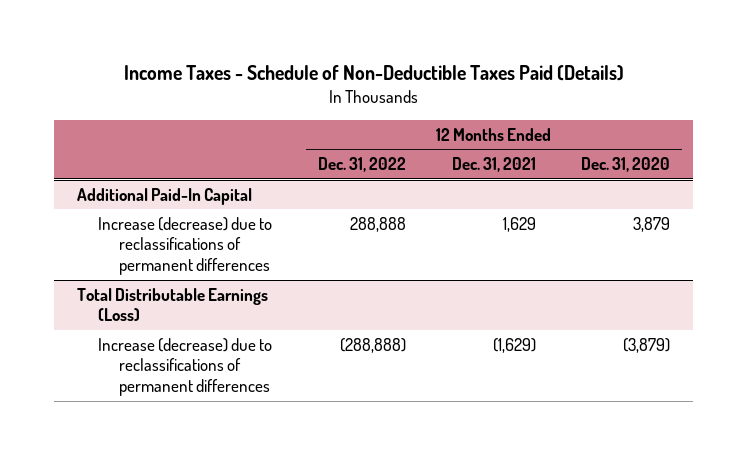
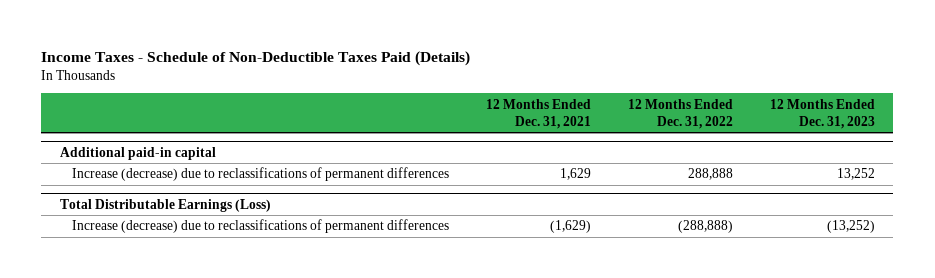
- | 12 Months Ended Dec. 31, 2022 | 12 Months Ended Dec. 31, 2021 | 12 Months Ended Dec. 31, 2020
+ | 12 Months Ended Dec. 31, 2021 | 12 Months Ended Dec. 31, 2022 | 12 Months Ended Dec. 31, 2023
- Additional Paid-In Capital
+ Additional paid-in capital

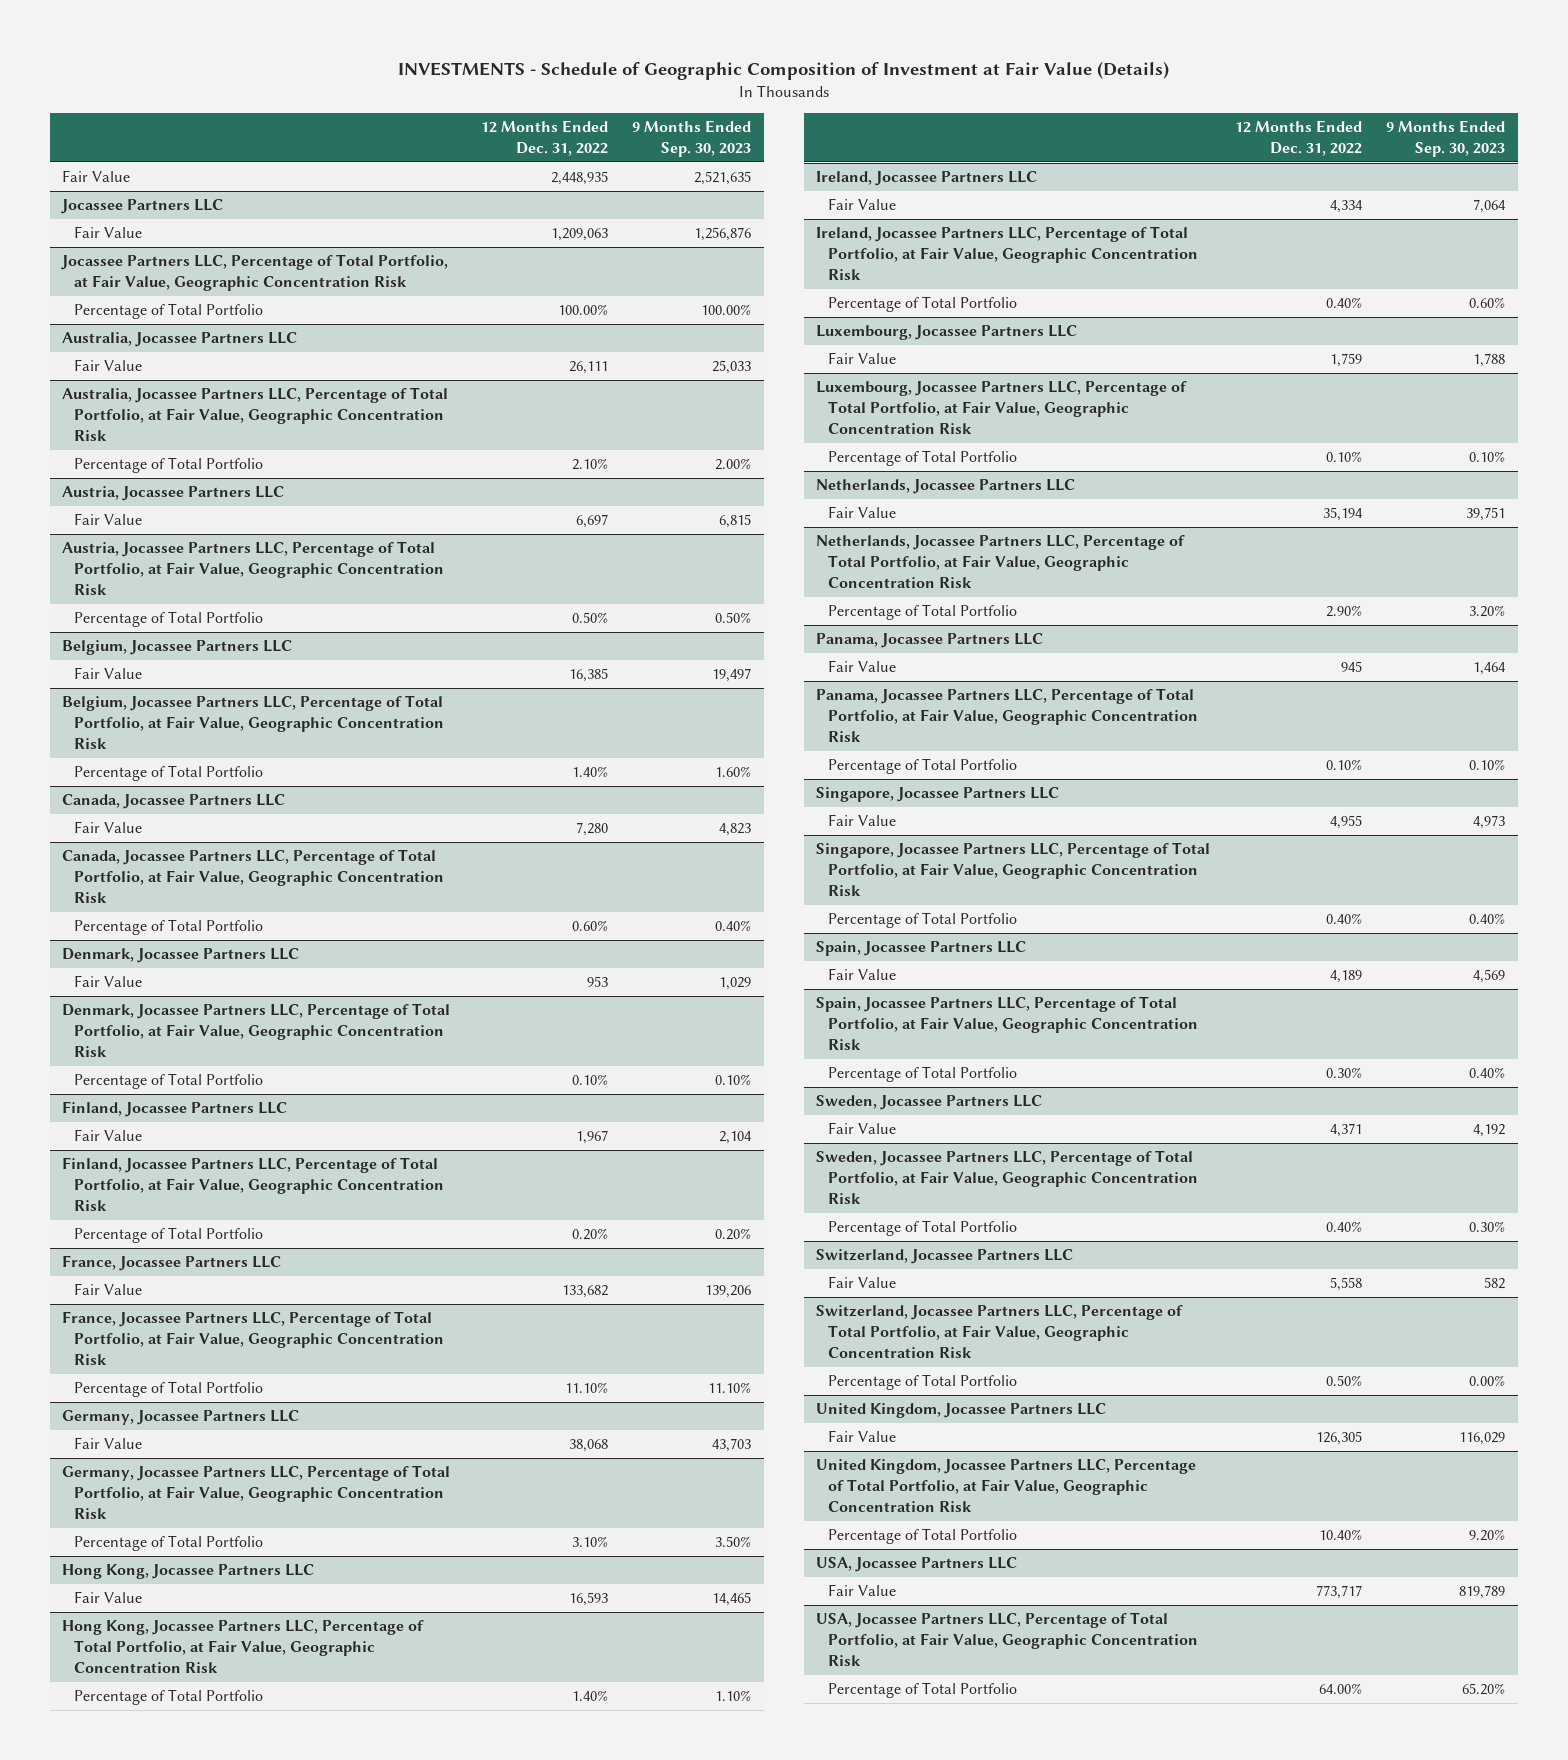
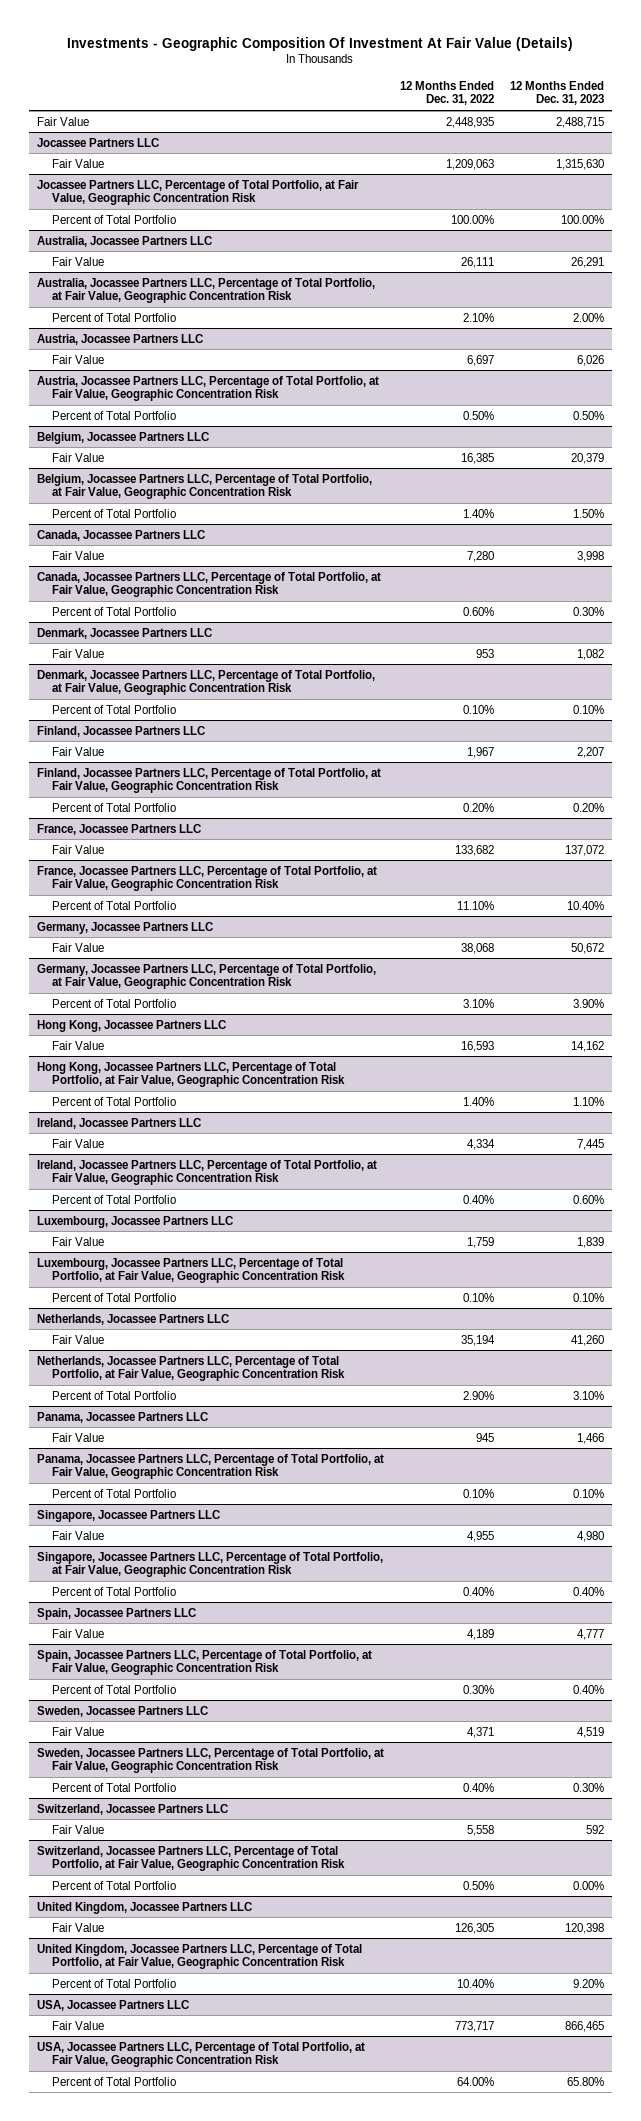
- INVESTMENTS - Schedule of Geographic Composition of Investment at Fair Value (Details)
+ Investments - Geographic Composition Of Investment At Fair Value (Details)
- | 12 Months Ended Dec. 31, 2022 | 9 Months Ended Sep. 30, 2023
+ | 12 Months Ended Dec. 31, 2022 | 12 Months Ended Dec. 31, 2023
@ Jocassee Partners LLC, Percentage of Total Portfolio, at Fair Value, Geographic Concentration Risk
- Percentage of Total Portfolio | 100.00% | 100.00%
+ Percent of Total Portfolio | 100.00% | 100.00%
@ Australia, Jocassee Partners LLC, Percentage of Total Portfolio, at Fair Value, Geographic Concentration Risk
- Percentage of Total Portfolio | 2.10% | 2.00%
+ Percent of Total Portfolio | 2.10% | 2.00%
@ Austria, Jocassee Partners LLC, Percentage of Total Portfolio, at Fair Value, Geographic Concentration Risk
- Percentage of Total Portfolio | 0.50% | 0.50%
+ Percent of Total Portfolio | 0.50% | 0.50%
@ Belgium, Jocassee Partners LLC, Percentage of Total Portfolio, at Fair Value, Geographic Concentration Risk
- Percentage of Total Portfolio | 1.40% | 1.60%
+ Percent of Total Portfolio | 1.40% | 1.50%
@ Canada, Jocassee Partners LLC, Percentage of Total Portfolio, at Fair Value, Geographic Concentration Risk
- Percentage of Total Portfolio | 0.60% | 0.40%
+ Percent of Total Portfolio | 0.60% | 0.30%
@ Denmark, Jocassee Partners LLC, Percentage of Total Portfolio, at Fair Value, Geographic Concentration Risk
- Percentage of Total Portfolio | 0.10% | 0.10%
+ Percent of Total Portfolio | 0.10% | 0.10%
@ Finland, Jocassee Partners LLC, Percentage of Total Portfolio, at Fair Value, Geographic Concentration Risk
- Percentage of Total Portfolio | 0.20% | 0.20%
+ Percent of Total Portfolio | 0.20% | 0.20%
@ France, Jocassee Partners LLC, Percentage of Total Portfolio, at Fair Value, Geographic Concentration Risk
- Percentage of Total Portfolio | 11.10% | 11.10%
+ Percent of Total Portfolio | 11.10% | 10.40%
@ Germany, Jocassee Partners LLC, Percentage of Total Portfolio, at Fair Value, Geographic Concentration Risk
- Percentage of Total Portfolio | 3.10% | 3.50%
+ Percent of Total Portfolio | 3.10% | 3.90%
@ Hong Kong, Jocassee Partners LLC, Percentage of Total Portfolio, at Fair Value, Geographic Concentration Risk
- Percentage of Total Portfolio | 1.40% | 1.10%
+ Percent of Total Portfolio | 1.40% | 1.10%
@ Ireland, Jocassee Partners LLC, Percentage of Total Portfolio, at Fair Value, Geographic Concentration Risk
- Percentage of Total Portfolio | 0.40% | 0.60%
+ Percent of Total Portfolio | 0.40% | 0.60%
@ Luxembourg, Jocassee Partners LLC, Percentage of Total Portfolio, at Fair Value, Geographic Concentration Risk
- Percentage of Total Portfolio | 0.10% | 0.10%
+ Percent of Total Portfolio | 0.10% | 0.10%
@ Netherlands, Jocassee Partners LLC, Percentage of Total Portfolio, at Fair Value, Geographic Concentration Risk
- Percentage of Total Portfolio | 2.90% | 3.20%
+ Percent of Total Portfolio | 2.90% | 3.10%
@ Panama, Jocassee Partners LLC, Percentage of Total Portfolio, at Fair Value, Geographic Concentration Risk
- Percentage of Total Portfolio | 0.10% | 0.10%
+ Percent of Total Portfolio | 0.10% | 0.10%
@ Singapore, Jocassee Partners LLC, Percentage of Total Portfolio, at Fair Value, Geographic Concentration Risk
- Percentage of Total Portfolio | 0.40% | 0.40%
+ Percent of Total Portfolio | 0.40% | 0.40%
@ Spain, Jocassee Partners LLC, Percentage of Total Portfolio, at Fair Value, Geographic Concentration Risk
- Percentage of Total Portfolio | 0.30% | 0.40%
+ Percent of Total Portfolio | 0.30% | 0.40%
@ Sweden, Jocassee Partners LLC, Percentage of Total Portfolio, at Fair Value, Geographic Concentration Risk
- Percentage of Total Portfolio | 0.40% | 0.30%
+ Percent of Total Portfolio | 0.40% | 0.30%
@ Switzerland, Jocassee Partners LLC, Percentage of Total Portfolio, at Fair Value, Geographic Concentration Risk
- Percentage of Total Portfolio | 0.50% | 0.00%
+ Percent of Total Portfolio | 0.50% | 0.00%
@ United Kingdom, Jocassee Partners LLC, Percentage of Total Portfolio, at Fair Value, Geographic Concentration Risk
- Percentage of Total Portfolio | 10.40% | 9.20%
+ Percent of Total Portfolio | 10.40% | 9.20%
@ USA, Jocassee Partners LLC, Percentage of Total Portfolio, at Fair Value, Geographic Concentration Risk
- Percentage of Total Portfolio | 64.00% | 65.20%
+ Percent of Total Portfolio | 64.00% | 65.80%

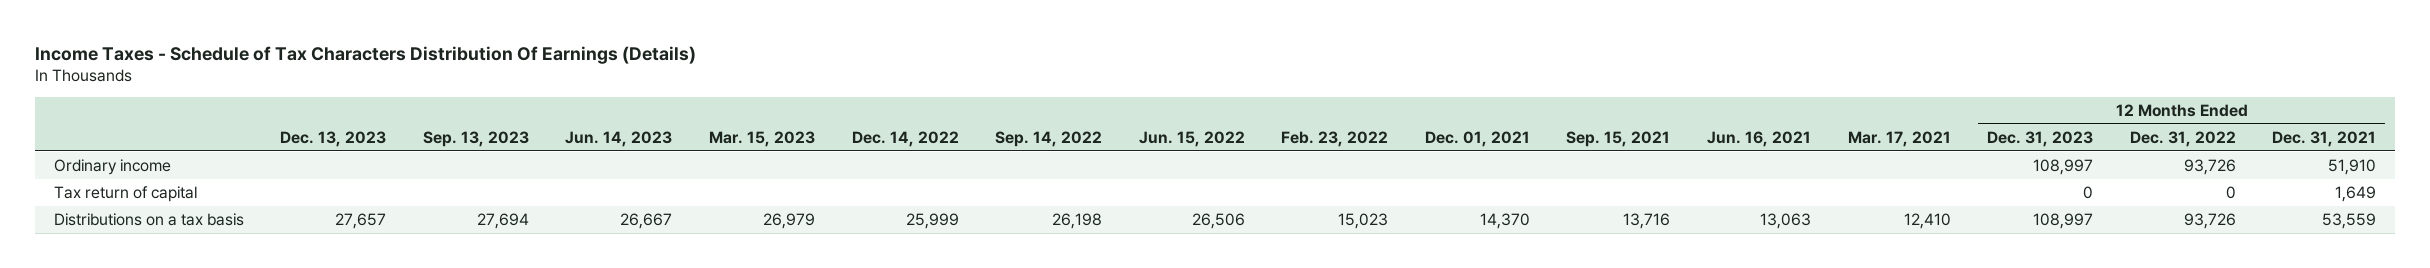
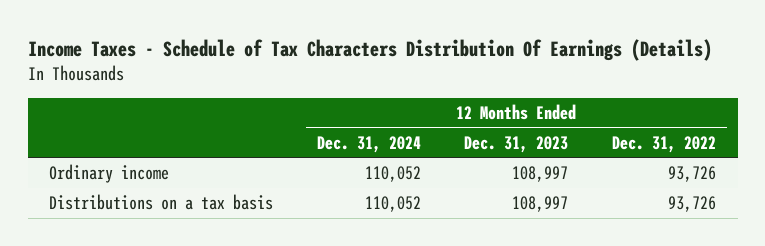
- | Dec. 13, 2023 | Sep. 13, 2023 | Jun. 14, 2023 | Mar. 15, 2023 | Dec. 14, 2022 | Sep. 14, 2022 | Jun. 15, 2022 | Feb. 23, 2022 | Dec. 01, 2021 | Sep. 15, 2021 | Jun. 16, 2021 | Mar. 17, 2021 | 12 Months Ended Dec. 31, 2023 | 12 Months Ended Dec. 31, 2022 | 12 Months Ended Dec. 31, 2021
+ | 12 Months Ended Dec. 31, 2024 | 12 Months Ended Dec. 31, 2023 | 12 Months Ended Dec. 31, 2022
- Tax return of capital | | | | | | | | | | | | | 0 | 0 | 1,649

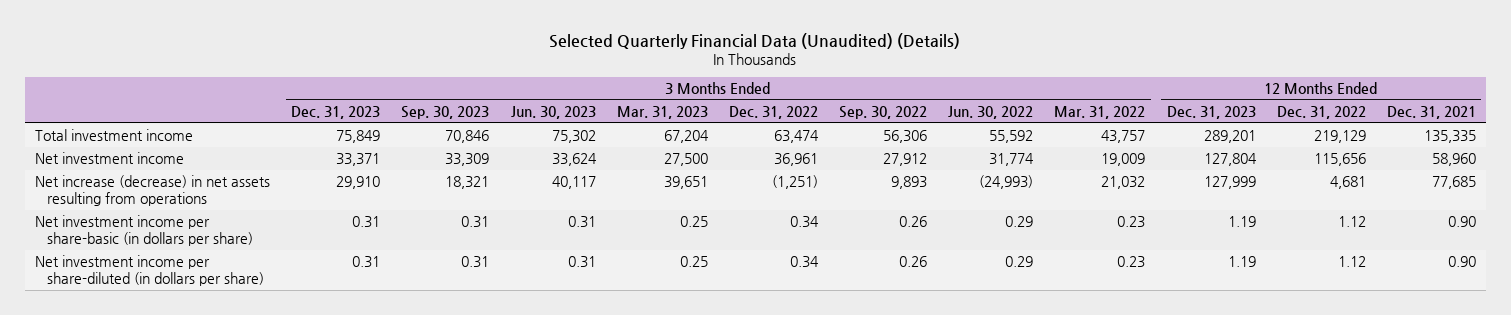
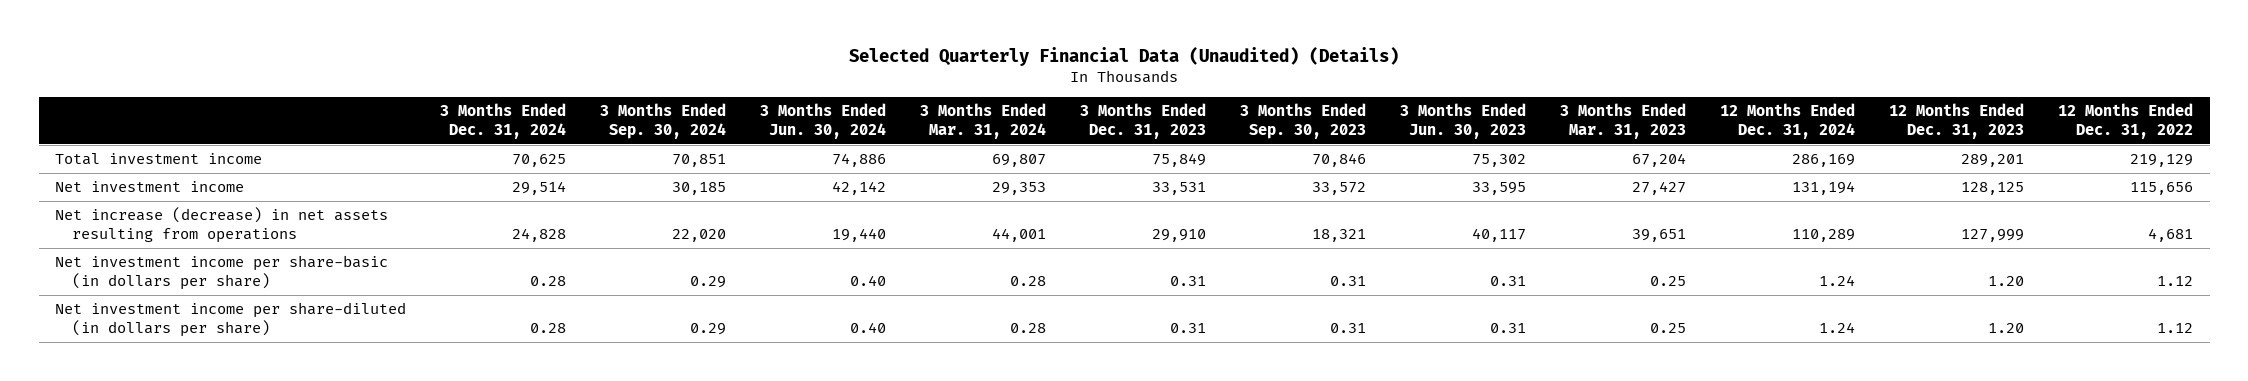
- | 3 Months Ended Dec. 31, 2023 | 3 Months Ended Sep. 30, 2023 | 3 Months Ended Jun. 30, 2023 | 3 Months Ended Mar. 31, 2023 | 3 Months Ended Dec. 31, 2022 | 3 Months Ended Sep. 30, 2022 | 3 Months Ended Jun. 30, 2022 | 3 Months Ended Mar. 31, 2022 | 12 Months Ended Dec. 31, 2023 | 12 Months Ended Dec. 31, 2022 | 12 Months Ended Dec. 31, 2021
+ | 3 Months Ended Dec. 31, 2024 | 3 Months Ended Sep. 30, 2024 | 3 Months Ended Jun. 30, 2024 | 3 Months Ended Mar. 31, 2024 | 3 Months Ended Dec. 31, 2023 | 3 Months Ended Sep. 30, 2023 | 3 Months Ended Jun. 30, 2023 | 3 Months Ended Mar. 31, 2023 | 12 Months Ended Dec. 31, 2024 | 12 Months Ended Dec. 31, 2023 | 12 Months Ended Dec. 31, 2022
- Net investment income | 33,371 | 33,309 | 33,624 | 27,500 | 36,961 | 27,912 | 31,774 | 19,009 | 127,804 | 115,656 | 58,960
+ Net investment income | 29,514 | 30,185 | 42,142 | 29,353 | 33,531 | 33,572 | 33,595 | 27,427 | 131,194 | 128,125 | 115,656
- Net investment income per share-basic (in dollars per share) | 0.31 | 0.31 | 0.31 | 0.25 | 0.34 | 0.26 | 0.29 | 0.23 | 1.19 | 1.12 | 0.90
- Net investment income per share-diluted (in dollars per share) | 0.31 | 0.31 | 0.31 | 0.25 | 0.34 | 0.26 | 0.29 | 0.23 | 1.19 | 1.12 | 0.90
+ Net investment income per share-basic (in dollars per share) | 0.28 | 0.29 | 0.40 | 0.28 | 0.31 | 0.31 | 0.31 | 0.25 | 1.24 | 1.20 | 1.12
+ Net investment income per share-diluted (in dollars per share) | 0.28 | 0.29 | 0.40 | 0.28 | 0.31 | 0.31 | 0.31 | 0.25 | 1.24 | 1.20 | 1.12

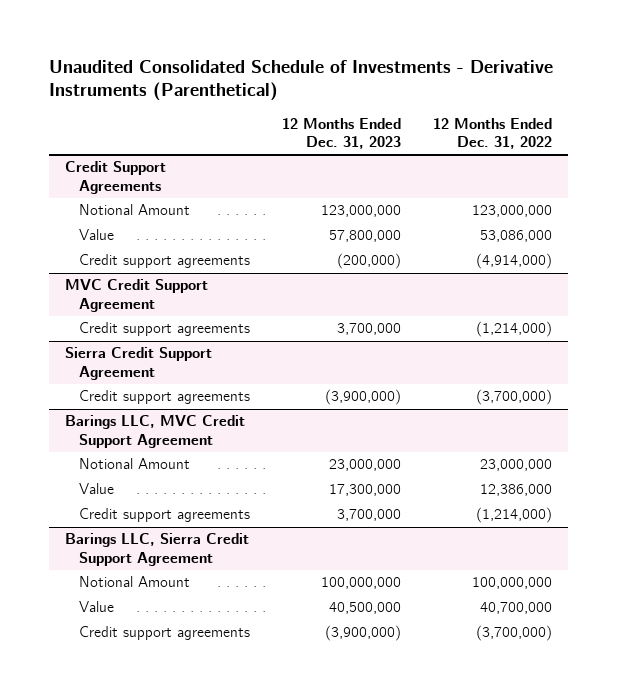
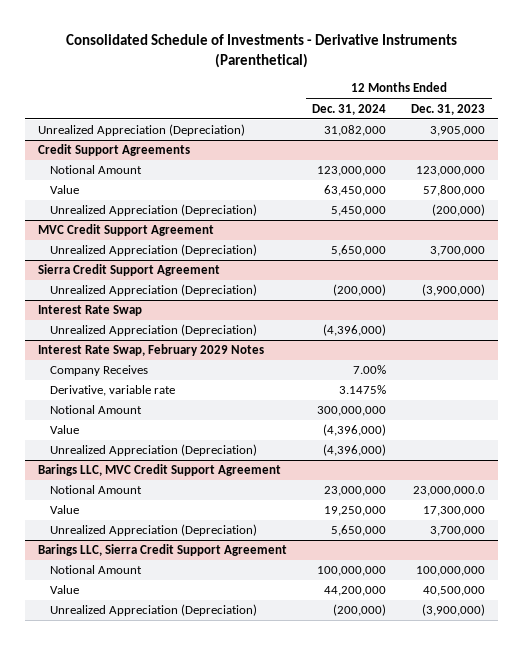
- Unaudited Consolidated Schedule of Investments - Derivative Instruments (Parenthetical)
+ Consolidated Schedule of Investments - Derivative Instruments (Parenthetical)
- | 12 Months Ended Dec. 31, 2023 | 12 Months Ended Dec. 31, 2022
+ | 12 Months Ended Dec. 31, 2024 | 12 Months Ended Dec. 31, 2023
+ Unrealized Appreciation (Depreciation) | 31,082,000 | 3,905,000
@ Credit Support Agreements
- Credit support agreements | (200,000) | (4,914,000)
+ Unrealized Appreciation (Depreciation) | 5,450,000 | (200,000)
@ MVC Credit Support Agreement
- Credit support agreements | 3,700,000 | (1,214,000)
+ Unrealized Appreciation (Depreciation) | 5,650,000 | 3,700,000
@ Sierra Credit Support Agreement
- Credit support agreements | (3,900,000) | (3,700,000)
+ Unrealized Appreciation (Depreciation) | (200,000) | (3,900,000)
+ Interest Rate Swap
+ Unrealized Appreciation (Depreciation) | (4,396,000) |
+ Interest Rate Swap, February 2029 Notes
+ Company Receives | 7.00% |
+ Derivative, variable rate | 3.1475% |
+ Notional Amount | 300,000,000 |
+ Value | (4,396,000) |
+ Unrealized Appreciation (Depreciation) | (4,396,000) |
@ Barings LLC, MVC Credit Support Agreement
- Notional Amount | 23,000,000 | 23,000,000
+ Notional Amount | 23,000,000 | 23,000,000.0
- Credit support agreements | 3,700,000 | (1,214,000)
+ Unrealized Appreciation (Depreciation) | 5,650,000 | 3,700,000
@ Barings LLC, Sierra Credit Support Agreement
- Credit support agreements | (3,900,000) | (3,700,000)
+ Unrealized Appreciation (Depreciation) | (200,000) | (3,900,000)

